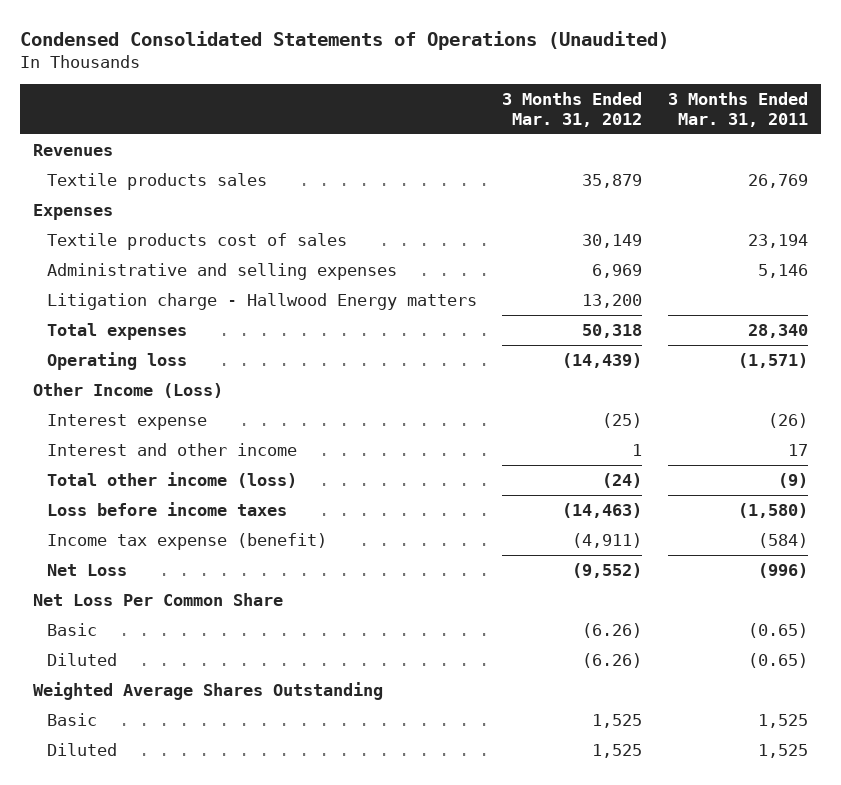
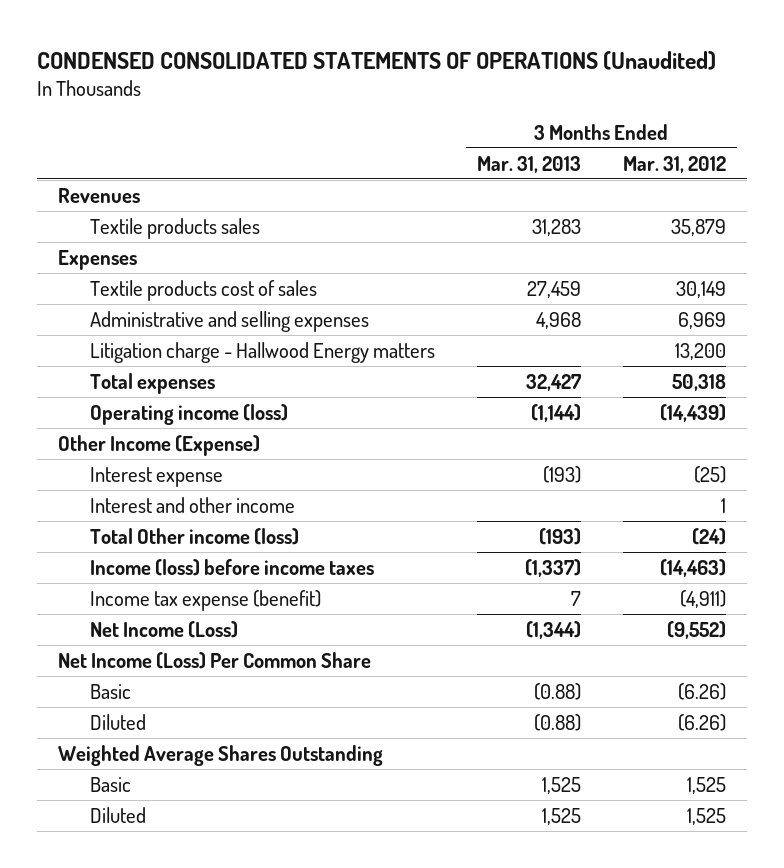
- Condensed Consolidated Statements of Operations (Unaudited)
+ CONDENSED CONSOLIDATED STATEMENTS OF OPERATIONS (Unaudited)
- | 3 Months Ended Mar. 31, 2012 | 3 Months Ended Mar. 31, 2011
+ | 3 Months Ended Mar. 31, 2013 | 3 Months Ended Mar. 31, 2012
- Operating loss | (14,439) | (1,571)
- Other Income (Loss)
+ Operating income (loss) | (1,144) | (14,439)
+ Other Income (Expense)
- Total other income (loss) | (24) | (9)
- Loss before income taxes | (14,463) | (1,580)
+ Total Other income (loss) | (193) | (24)
+ Income (loss) before income taxes | (1,337) | (14,463)
- Net Loss | (9,552) | (996)
- Net Loss Per Common Share
+ Net Income (Loss) | (1,344) | (9,552)
+ Net Income (Loss) Per Common Share

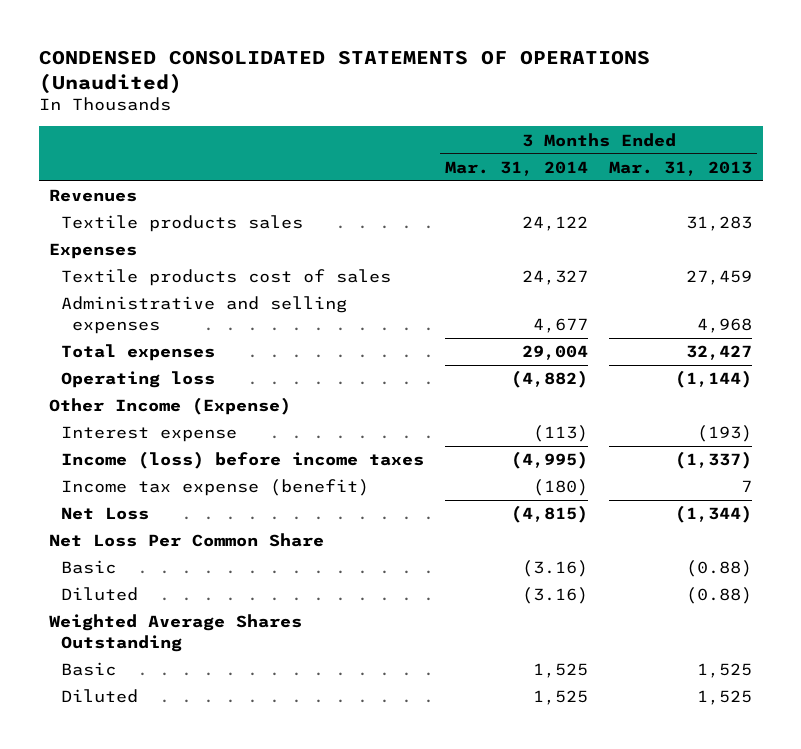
- | 3 Months Ended Mar. 31, 2013 | 3 Months Ended Mar. 31, 2012
+ | 3 Months Ended Mar. 31, 2014 | 3 Months Ended Mar. 31, 2013
- Litigation charge - Hallwood Energy matters | | 13,200
- Operating income (loss) | (1,144) | (14,439)
+ Operating loss | (4,882) | (1,144)
- Interest and other income | | 1
- Total Other income (loss) | (193) | (24)
- Net Income (Loss) | (1,344) | (9,552)
- Net Income (Loss) Per Common Share
+ Net Loss | (4,815) | (1,344)
+ Net Loss Per Common Share

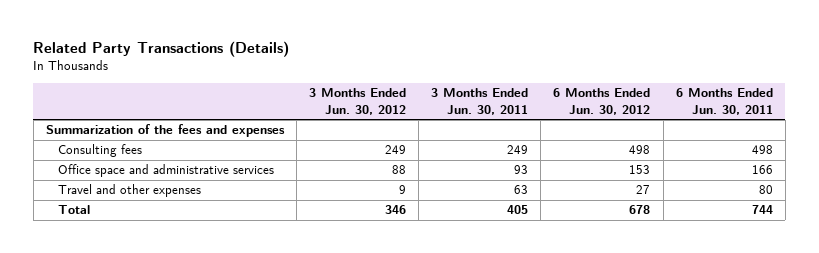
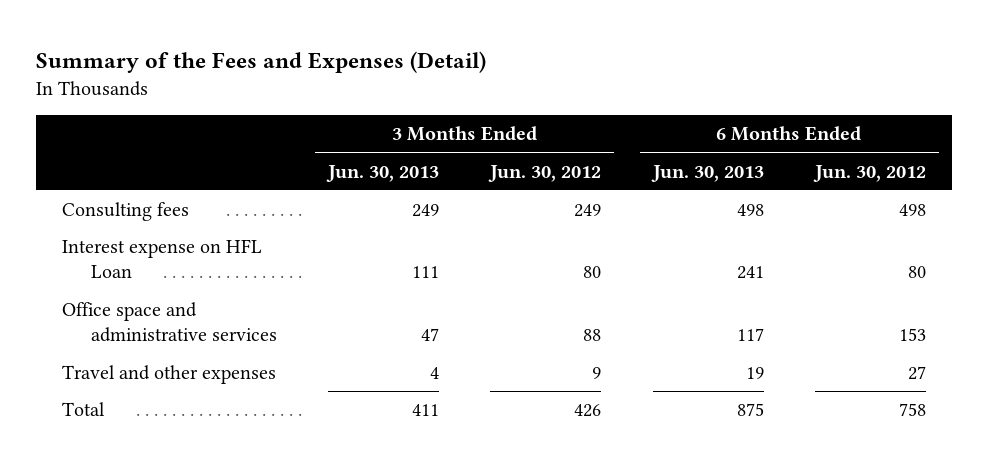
- Related Party Transactions (Details)
+ Summary of the Fees and Expenses (Detail)
- | 3 Months Ended Jun. 30, 2012 | 3 Months Ended Jun. 30, 2011 | 6 Months Ended Jun. 30, 2012 | 6 Months Ended Jun. 30, 2011
+ | 3 Months Ended Jun. 30, 2013 | 3 Months Ended Jun. 30, 2012 | 6 Months Ended Jun. 30, 2013 | 6 Months Ended Jun. 30, 2012
- Summarization of the fees and expenses
+ Interest expense on HFL Loan | 111 | 80 | 241 | 80
- Total | 346 | 405 | 678 | 744
+ Total | 411 | 426 | 875 | 758

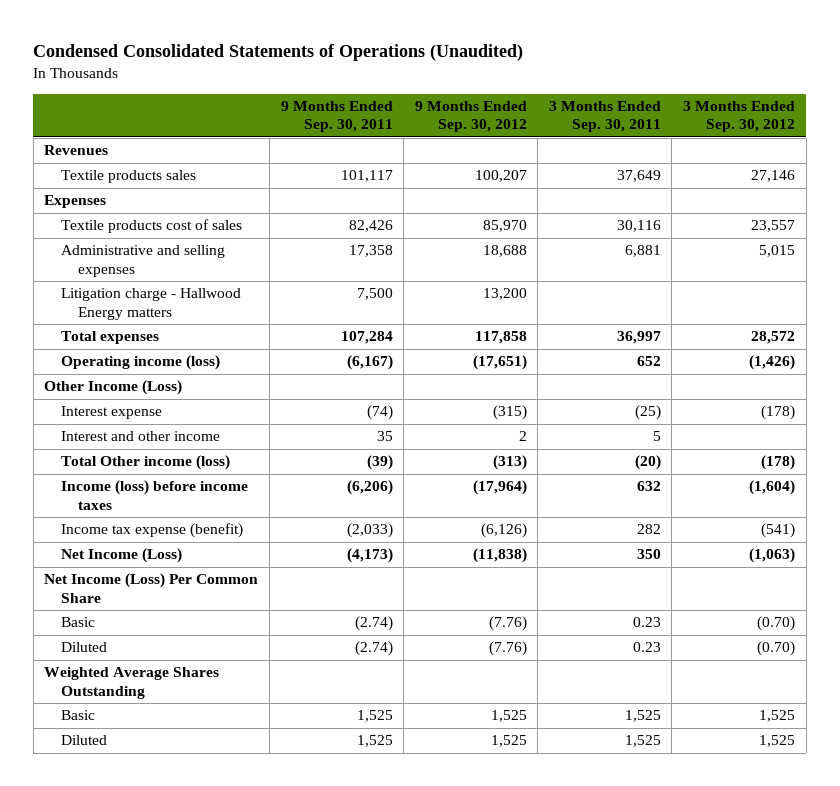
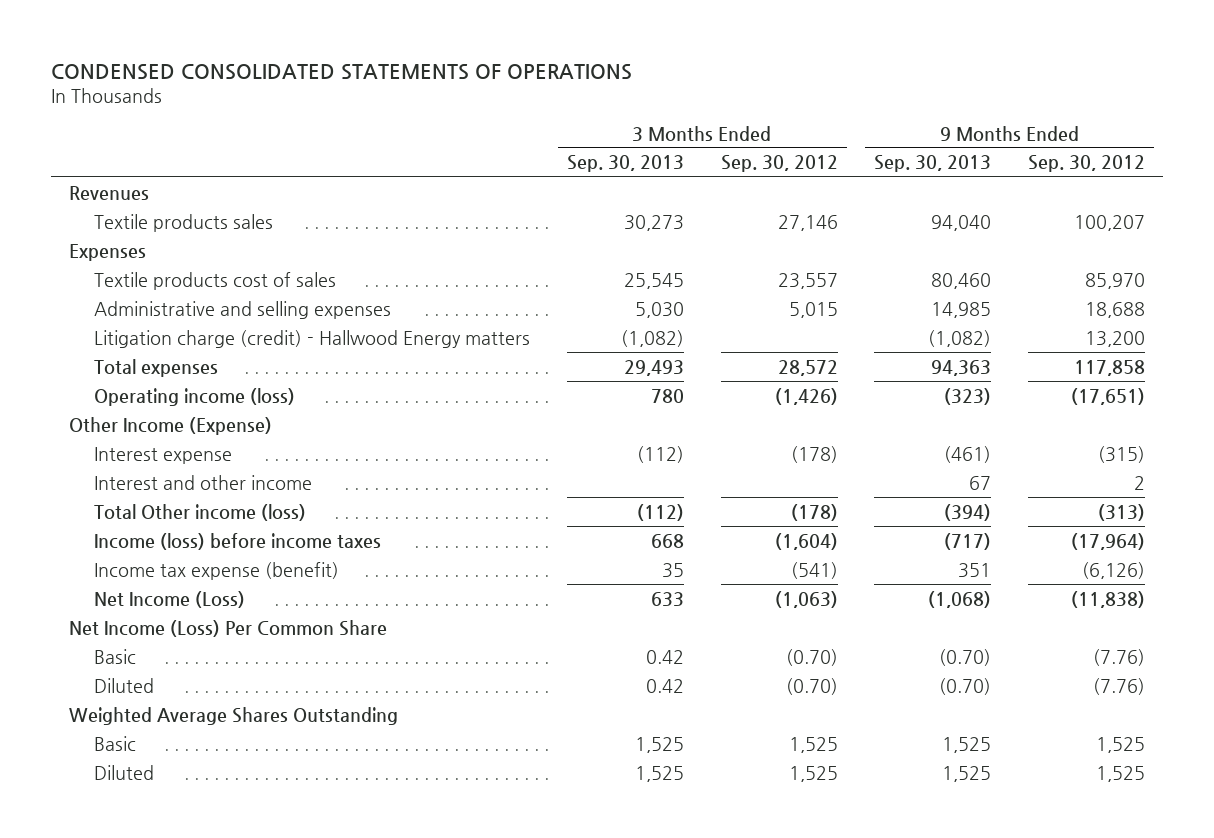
- Condensed Consolidated Statements of Operations (Unaudited)
+ CONDENSED CONSOLIDATED STATEMENTS OF OPERATIONS
- | 9 Months Ended Sep. 30, 2011 | 9 Months Ended Sep. 30, 2012 | 3 Months Ended Sep. 30, 2011 | 3 Months Ended Sep. 30, 2012
+ | 3 Months Ended Sep. 30, 2013 | 3 Months Ended Sep. 30, 2012 | 9 Months Ended Sep. 30, 2013 | 9 Months Ended Sep. 30, 2012
- Litigation charge - Hallwood Energy matters | 7,500 | 13,200 | |
+ Litigation charge (credit) - Hallwood Energy matters | (1,082) | | (1,082) | 13,200
- Other Income (Loss)
+ Other Income (Expense)

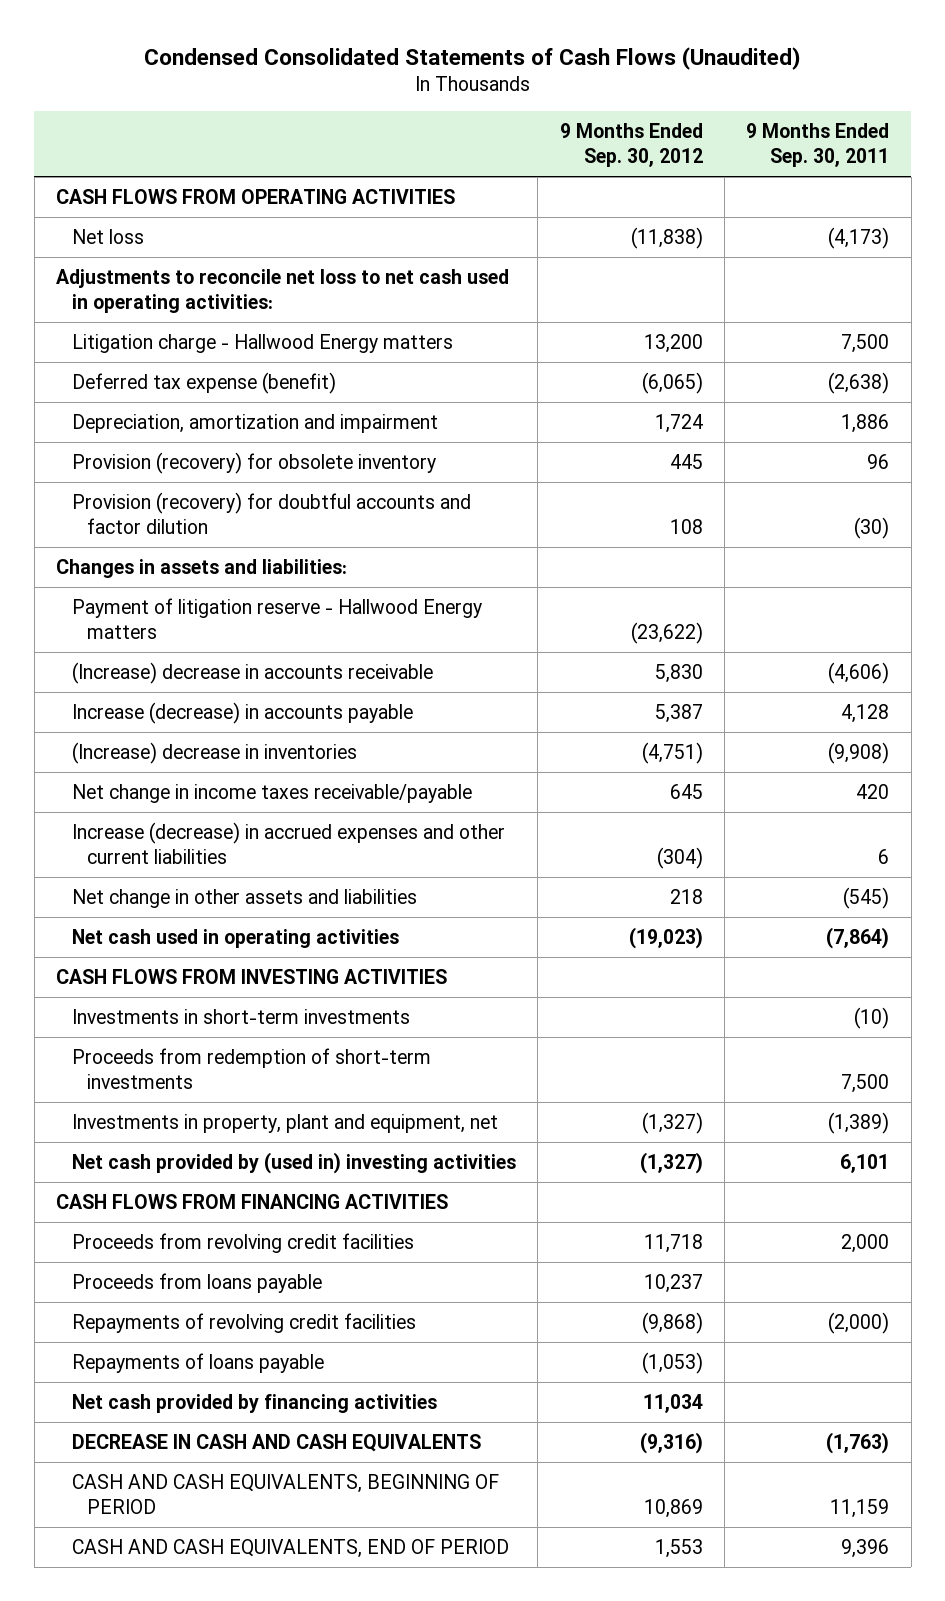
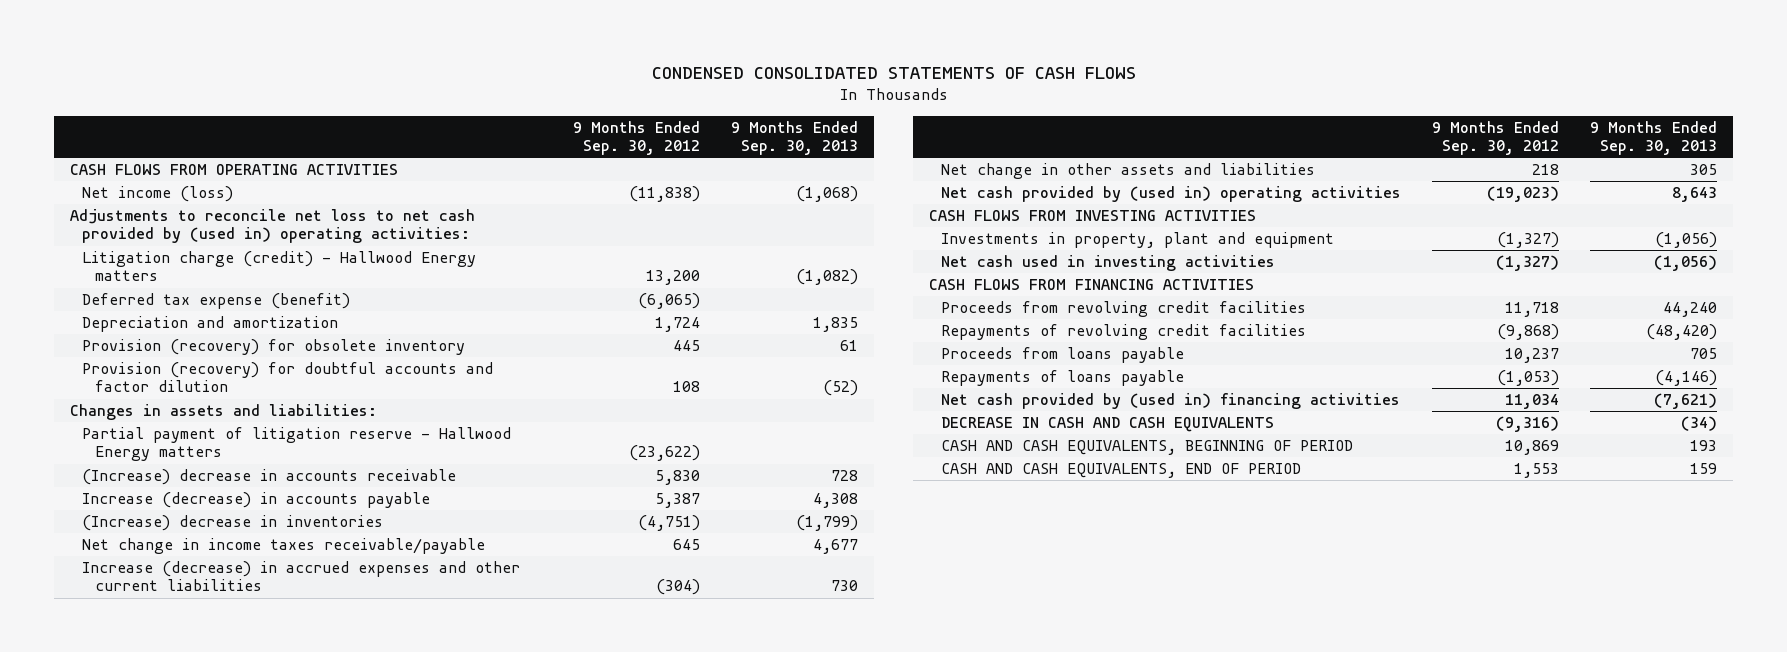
- Condensed Consolidated Statements of Cash Flows (Unaudited)
+ CONDENSED CONSOLIDATED STATEMENTS OF CASH FLOWS
- | 9 Months Ended Sep. 30, 2012 | 9 Months Ended Sep. 30, 2011
+ | 9 Months Ended Sep. 30, 2012 | 9 Months Ended Sep. 30, 2013
- Net loss | (11,838) | (4,173)
- Adjustments to reconcile net loss to net cash used in operating activities:
- Litigation charge - Hallwood Energy matters | 13,200 | 7,500
+ Net income (loss) | (11,838) | (1,068)
+ Adjustments to reconcile net loss to net cash provided by (used in) operating activities:
+ Litigation charge (credit) - Hallwood Energy matters | 13,200 | (1,082)
- Depreciation, amortization and impairment | 1,724 | 1,886
+ Depreciation and amortization | 1,724 | 1,835
- Payment of litigation reserve - Hallwood Energy matters | (23,622) |
+ Partial payment of litigation reserve - Hallwood Energy matters | (23,622) |
- Net cash used in operating activities | (19,023) | (7,864)
+ Net cash provided by (used in) operating activities | (19,023) | 8,643
- Investments in short-term investments | | (10)
- Proceeds from redemption of short-term investments | | 7,500
- Investments in property, plant and equipment, net | (1,327) | (1,389)
- Net cash provided by (used in) investing activities | (1,327) | 6,101
+ Investments in property, plant and equipment | (1,327) | (1,056)
+ Net cash used in investing activities | (1,327) | (1,056)
moved down: Proceeds from loans payable | 10,237 | 705
- Net cash provided by financing activities | 11,034 |
+ Net cash provided by (used in) financing activities | 11,034 | (7,621)

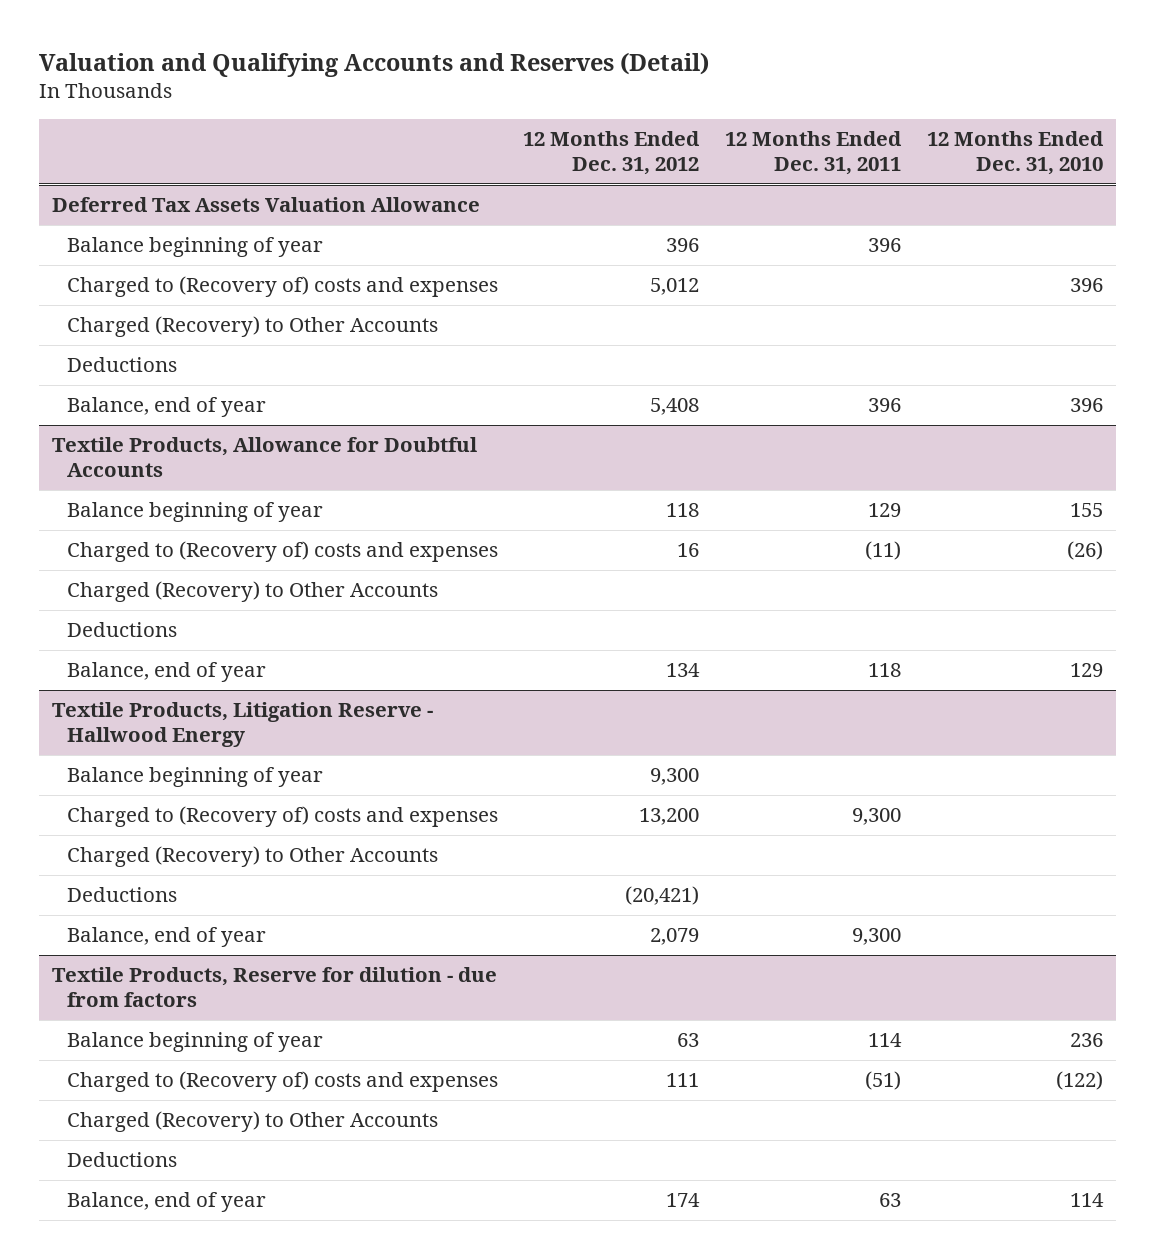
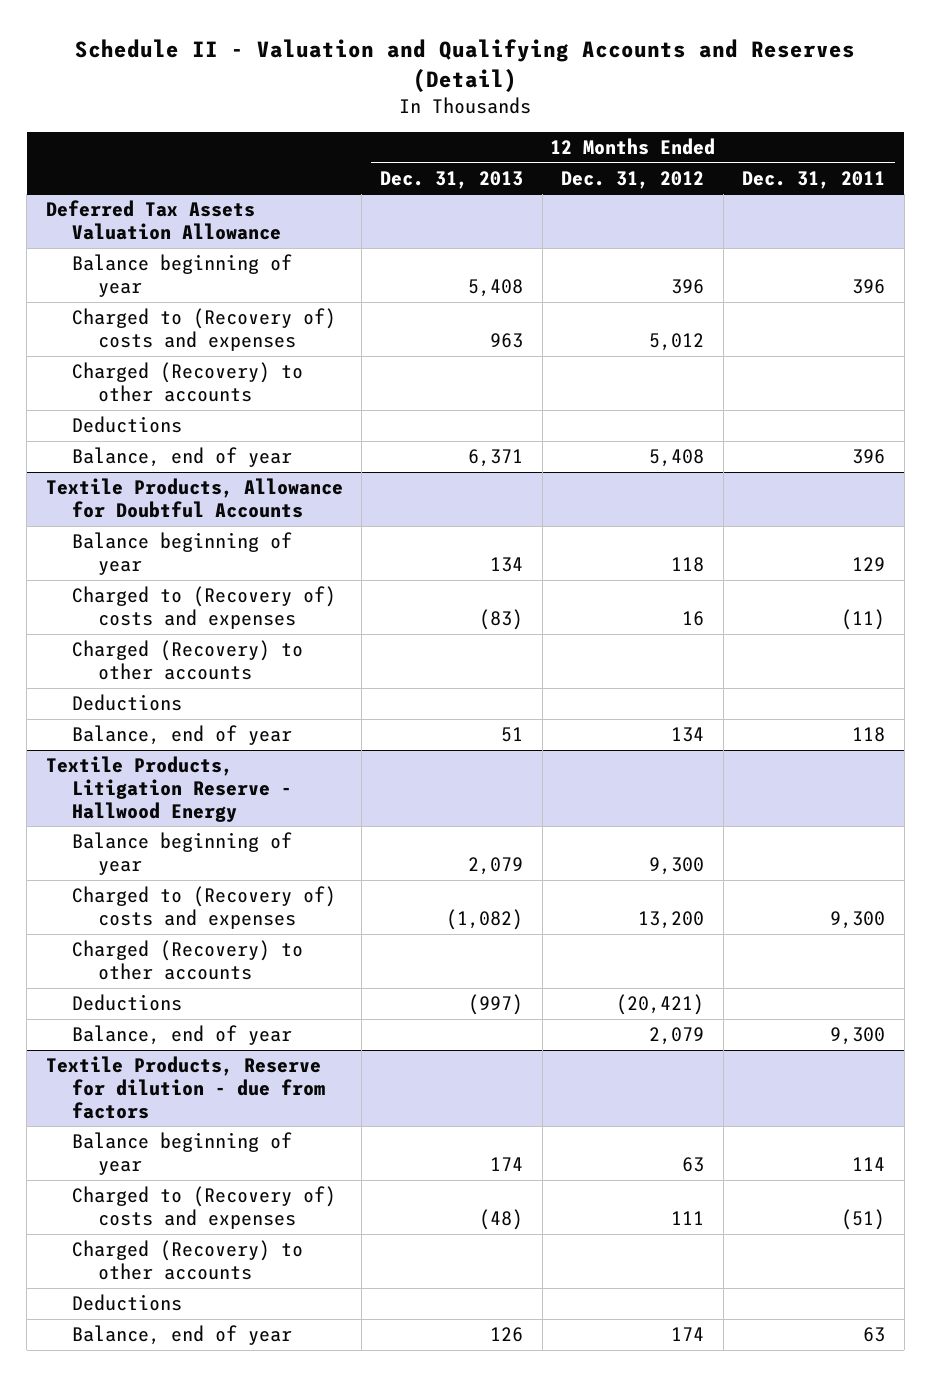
- Valuation and Qualifying Accounts and Reserves (Detail)
+ Schedule II - Valuation and Qualifying Accounts and Reserves (Detail)
- | 12 Months Ended Dec. 31, 2012 | 12 Months Ended Dec. 31, 2011 | 12 Months Ended Dec. 31, 2010
+ | 12 Months Ended Dec. 31, 2013 | 12 Months Ended Dec. 31, 2012 | 12 Months Ended Dec. 31, 2011
@ Deferred Tax Assets Valuation Allowance
- Charged (Recovery) to Other Accounts
+ Charged (Recovery) to other accounts
@ Textile Products, Allowance for Doubtful Accounts
- Charged (Recovery) to Other Accounts
+ Charged (Recovery) to other accounts
@ Textile Products, Litigation Reserve - Hallwood Energy
- Charged (Recovery) to Other Accounts
+ Charged (Recovery) to other accounts
@ Textile Products, Reserve for dilution - due from factors
- Charged (Recovery) to Other Accounts
+ Charged (Recovery) to other accounts

